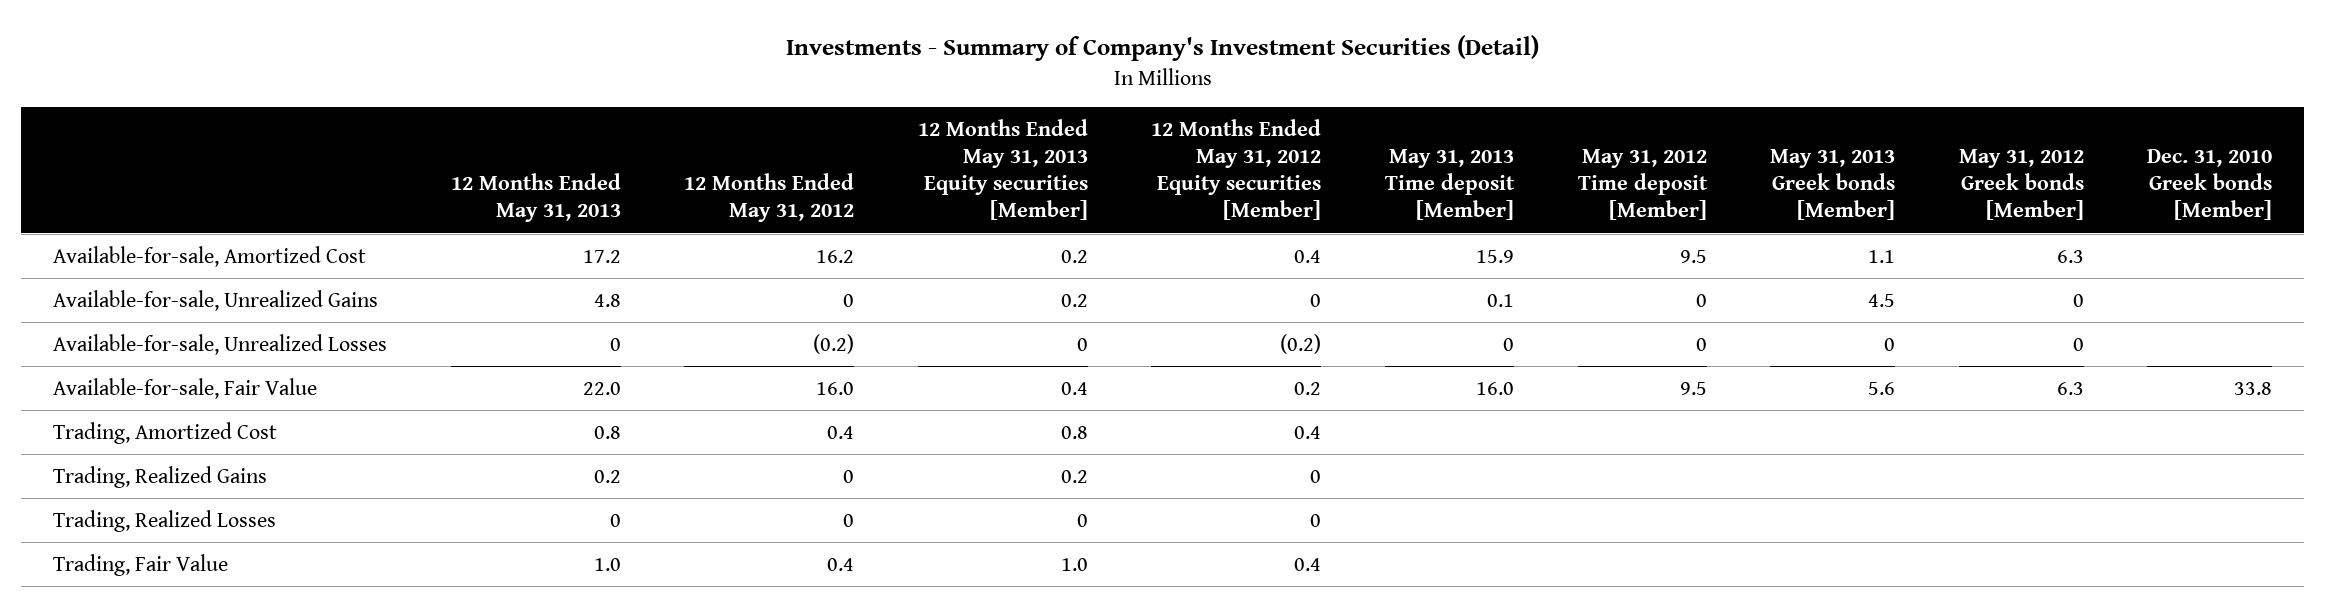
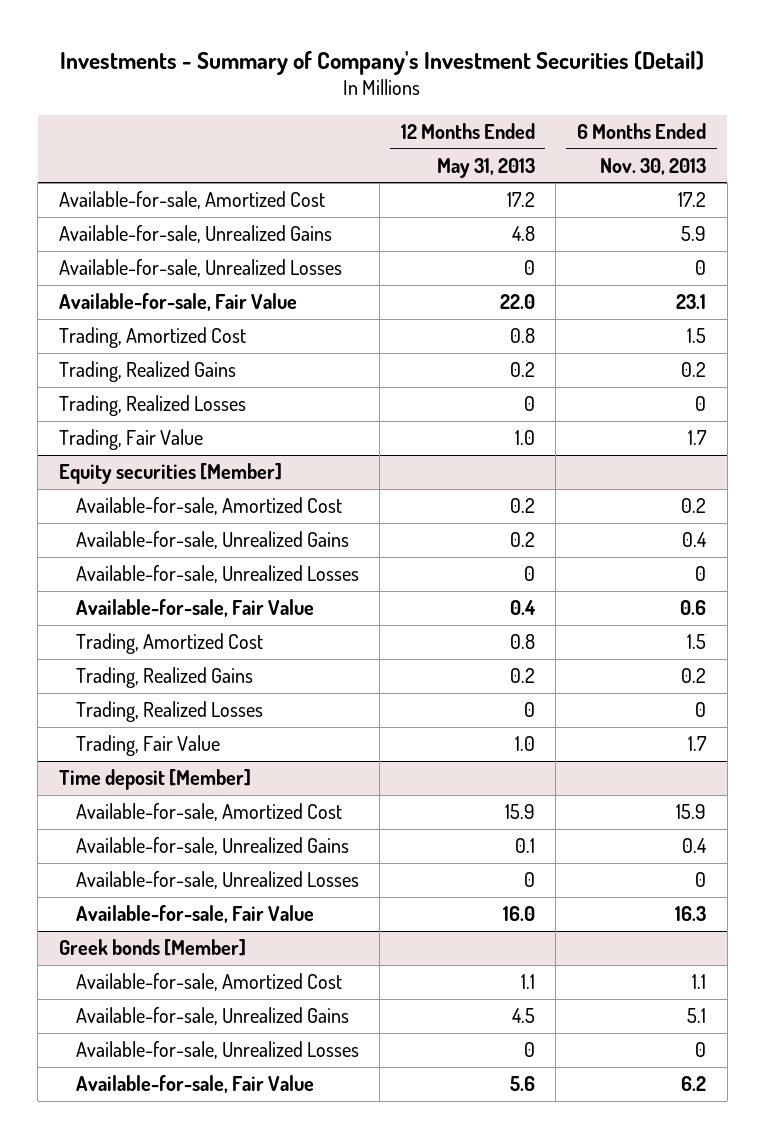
- | 12 Months Ended May 31, 2013 | 12 Months Ended May 31, 2012 | 12 Months Ended May 31, 2013 Equity securities [Member] | 12 Months Ended May 31, 2012 Equity securities [Member] | May 31, 2013 Time deposit [Member] | May 31, 2012 Time deposit [Member] | May 31, 2013 Greek bonds [Member] | May 31, 2012 Greek bonds [Member] | Dec. 31, 2010 Greek bonds [Member]
+ | 12 Months Ended May 31, 2013 | 6 Months Ended Nov. 30, 2013
+ Equity securities [Member]
+ Available-for-sale, Amortized Cost | 0.2 | 0.2
+ Available-for-sale, Unrealized Gains | 0.2 | 0.4
+ Available-for-sale, Unrealized Losses | 0 | 0
+ Available-for-sale, Fair Value | 0.4 | 0.6
+ Trading, Amortized Cost | 0.8 | 1.5
+ Trading, Realized Gains | 0.2 | 0.2
+ Trading, Realized Losses | 0 | 0
+ Trading, Fair Value | 1.0 | 1.7
+ Time deposit [Member]
+ Available-for-sale, Amortized Cost | 15.9 | 15.9
+ Available-for-sale, Unrealized Gains | 0.1 | 0.4
+ Available-for-sale, Unrealized Losses | 0 | 0
+ Available-for-sale, Fair Value | 16.0 | 16.3
+ Greek bonds [Member]
+ Available-for-sale, Amortized Cost | 1.1 | 1.1
+ Available-for-sale, Unrealized Gains | 4.5 | 5.1
+ Available-for-sale, Unrealized Losses | 0 | 0
+ Available-for-sale, Fair Value | 5.6 | 6.2

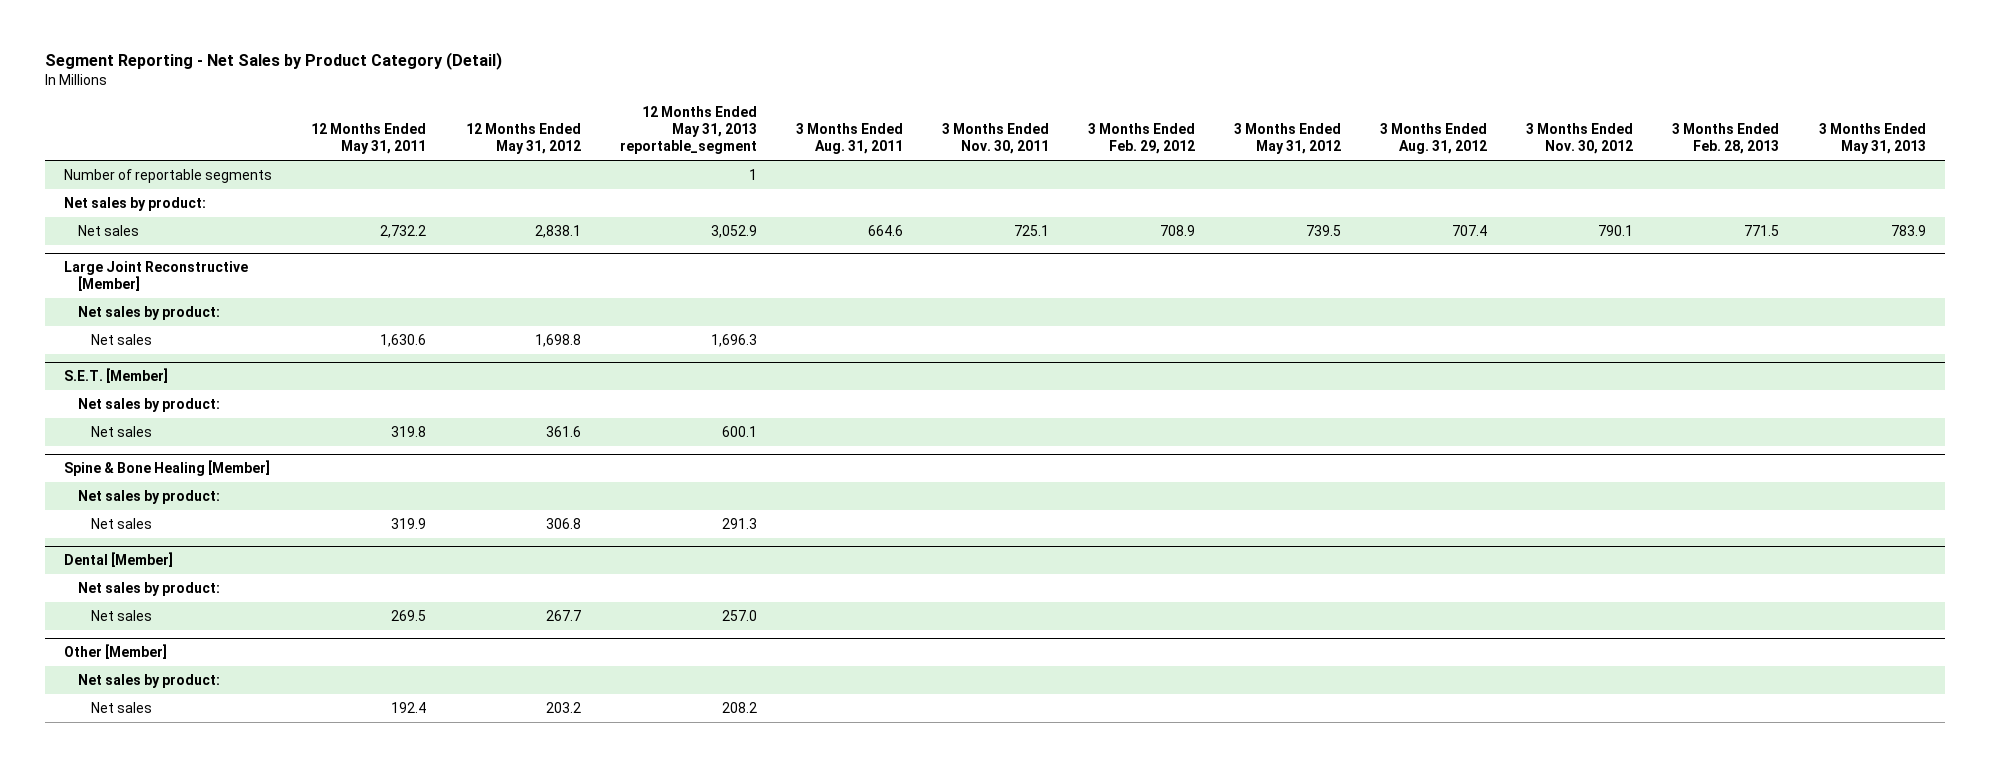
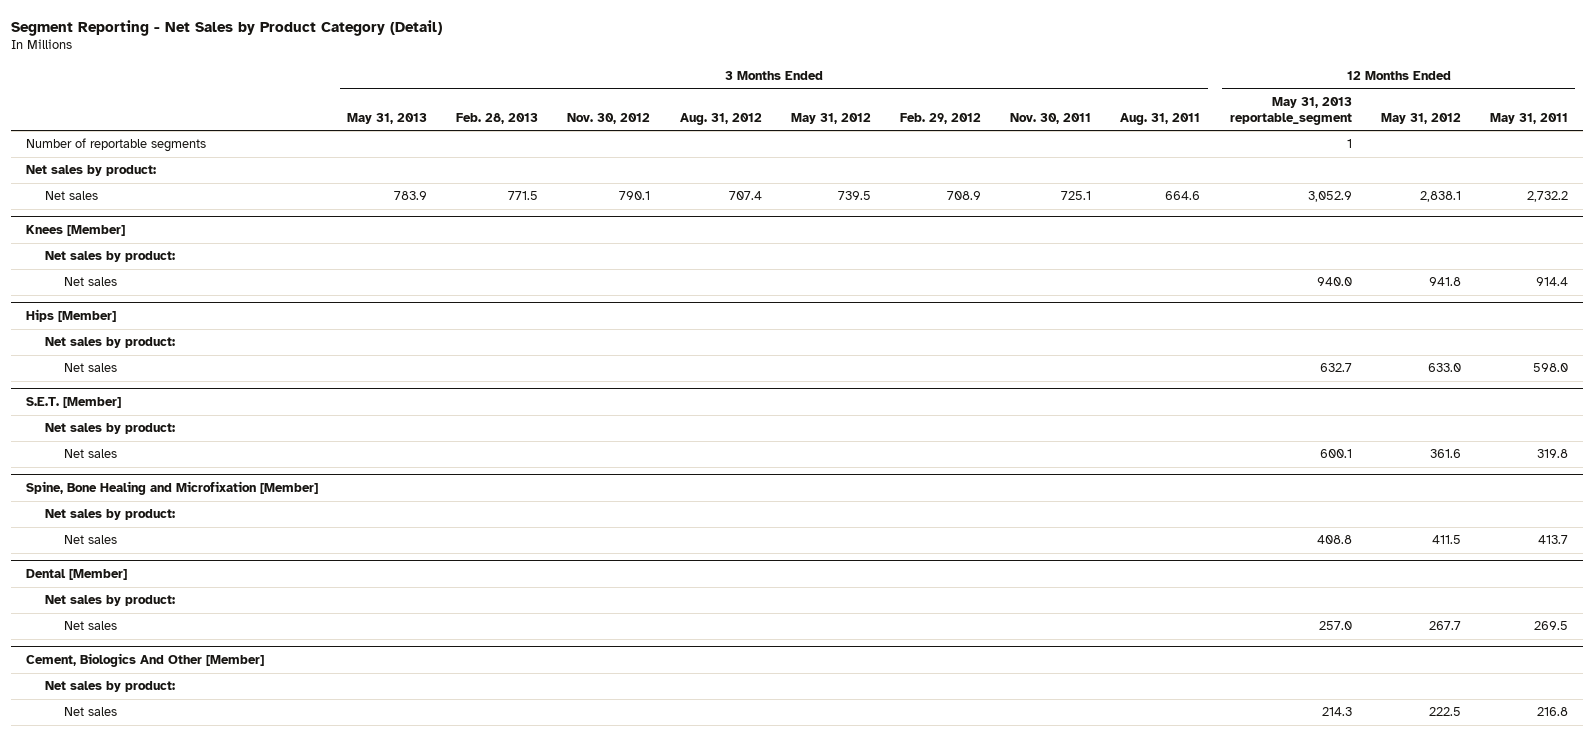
- | 12 Months Ended May 31, 2011 | 12 Months Ended May 31, 2012 | 12 Months Ended May 31, 2013 reportable_segment | 3 Months Ended Aug. 31, 2011 | 3 Months Ended Nov. 30, 2011 | 3 Months Ended Feb. 29, 2012 | 3 Months Ended May 31, 2012 | 3 Months Ended Aug. 31, 2012 | 3 Months Ended Nov. 30, 2012 | 3 Months Ended Feb. 28, 2013 | 3 Months Ended May 31, 2013
+ | 3 Months Ended May 31, 2013 | 3 Months Ended Feb. 28, 2013 | 3 Months Ended Nov. 30, 2012 | 3 Months Ended Aug. 31, 2012 | 3 Months Ended May 31, 2012 | 3 Months Ended Feb. 29, 2012 | 3 Months Ended Nov. 30, 2011 | 3 Months Ended Aug. 31, 2011 | 12 Months Ended May 31, 2013 reportable_segment | 12 Months Ended May 31, 2012 | 12 Months Ended May 31, 2011
- Large Joint Reconstructive [Member]
+ Knees [Member]
- Net sales | 1,630.6 | 1,698.8 | 1,696.3 | | | | | | | |
+ Net sales | | | | | | | | | 940.0 | 941.8 | 914.4
+ Hips [Member]
+ Net sales by product:
+ Net sales | | | | | | | | | 632.7 | 633.0 | 598.0
- Spine & Bone Healing [Member]
+ Spine, Bone Healing and Microfixation [Member]
- Net sales | 319.9 | 306.8 | 291.3 | | | | | | | |
+ Net sales | | | | | | | | | 408.8 | 411.5 | 413.7
- Other [Member]
+ Cement, Biologics And Other [Member]
- Net sales | 192.4 | 203.2 | 208.2 | | | | | | | |
+ Net sales | | | | | | | | | 214.3 | 222.5 | 216.8

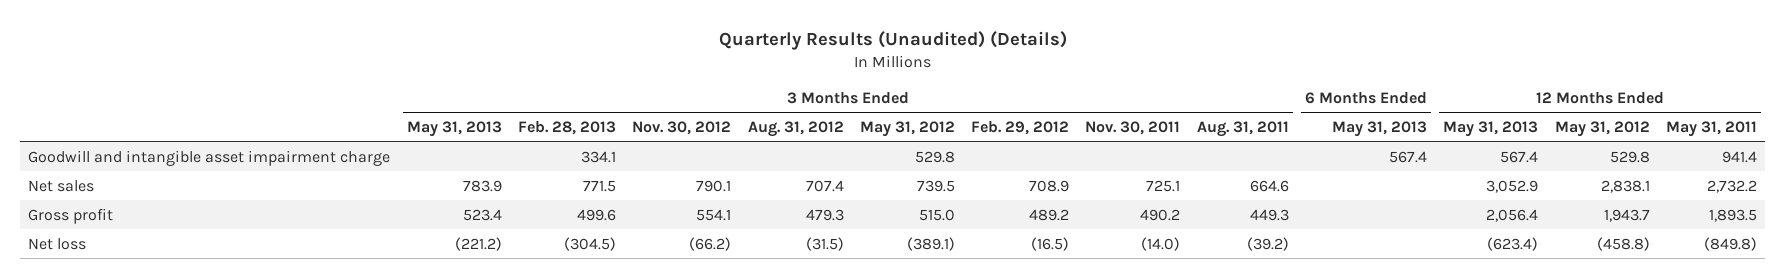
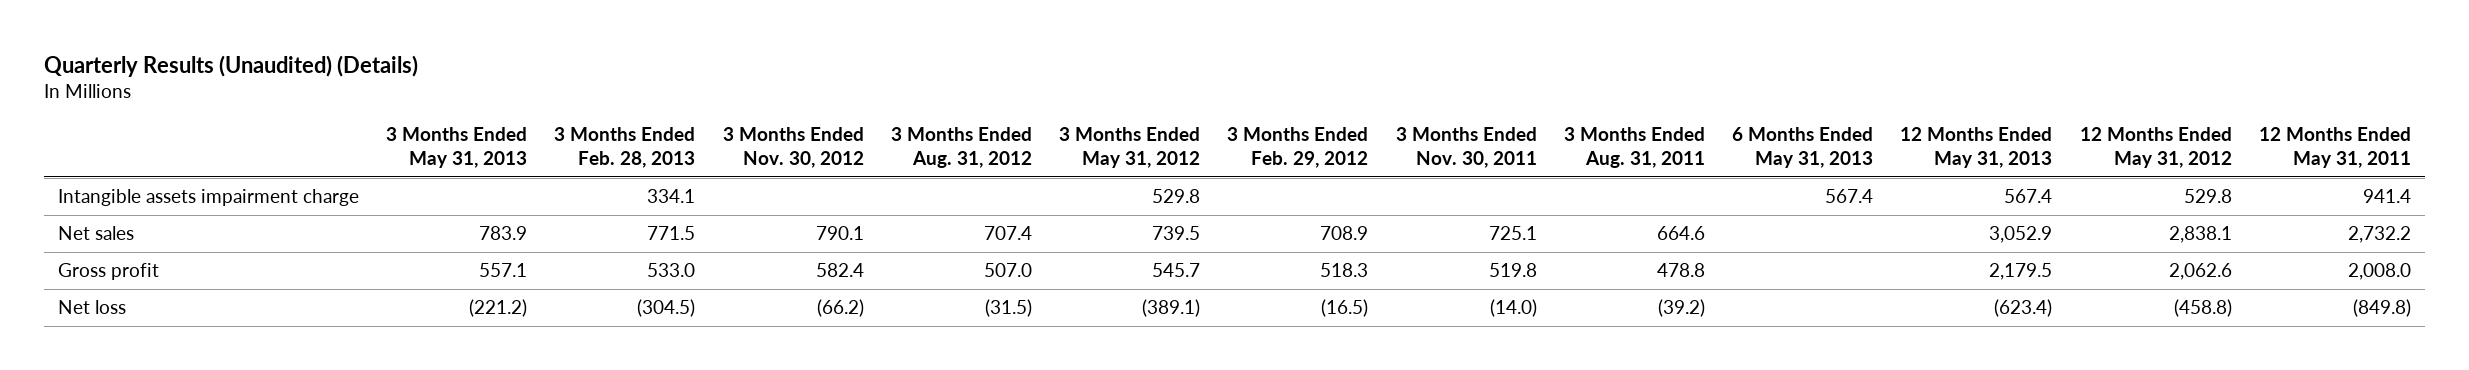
- Goodwill and intangible asset impairment charge | | 334.1 | | | 529.8 | | | | 567.4 | 567.4 | 529.8 | 941.4
+ Intangible assets impairment charge | | 334.1 | | | 529.8 | | | | 567.4 | 567.4 | 529.8 | 941.4
- Gross profit | 523.4 | 499.6 | 554.1 | 479.3 | 515.0 | 489.2 | 490.2 | 449.3 | | 2,056.4 | 1,943.7 | 1,893.5
+ Gross profit | 557.1 | 533.0 | 582.4 | 507.0 | 545.7 | 518.3 | 519.8 | 478.8 | | 2,179.5 | 2,062.6 | 2,008.0

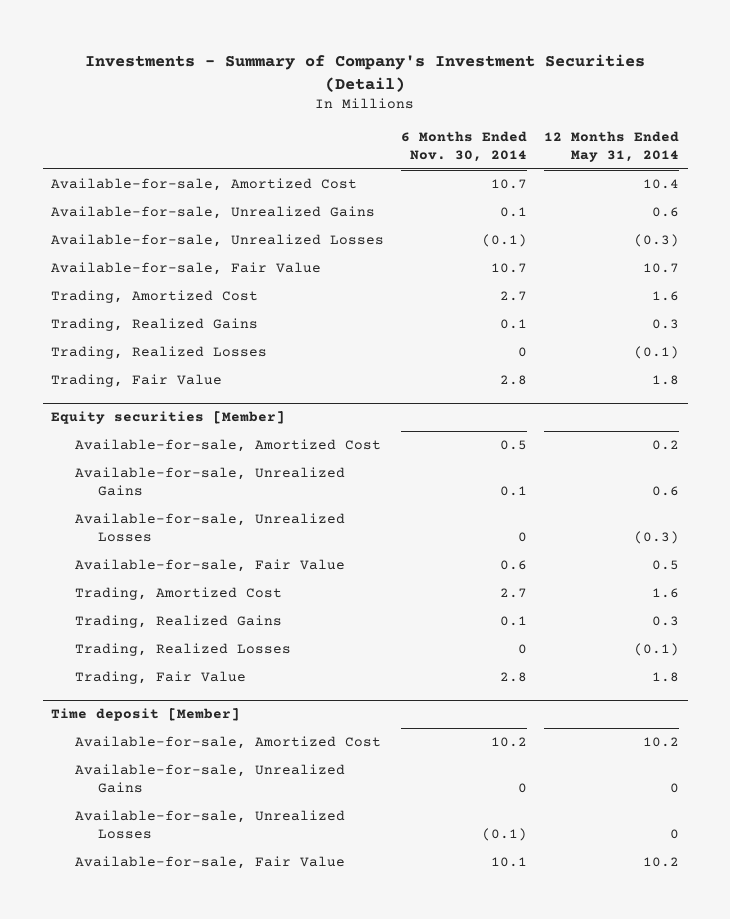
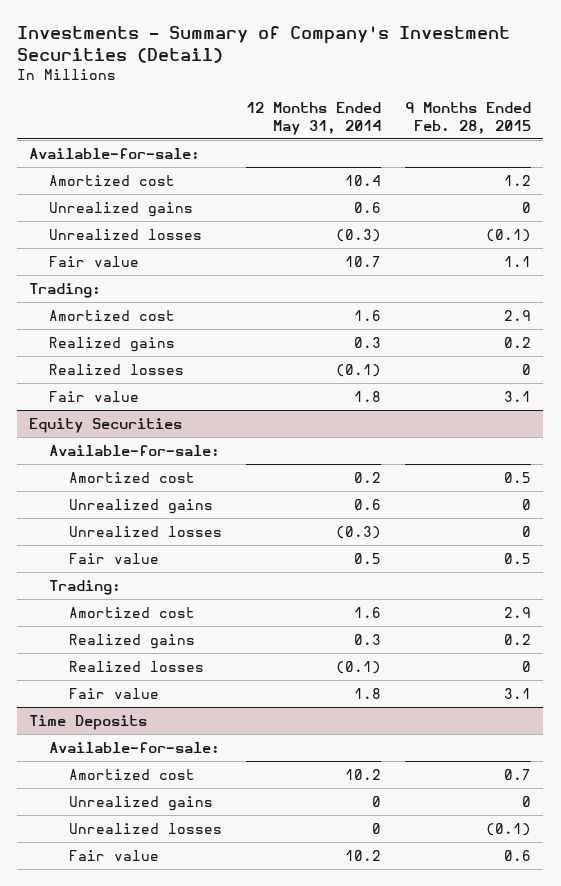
- | 6 Months Ended Nov. 30, 2014 | 12 Months Ended May 31, 2014
+ | 12 Months Ended May 31, 2014 | 9 Months Ended Feb. 28, 2015
- Available-for-sale, Amortized Cost | 10.7 | 10.4
- Available-for-sale, Unrealized Gains | 0.1 | 0.6
- Available-for-sale, Unrealized Losses | (0.1) | (0.3)
- Available-for-sale, Fair Value | 10.7 | 10.7
- Trading, Amortized Cost | 2.7 | 1.6
- Trading, Realized Gains | 0.1 | 0.3
- Trading, Realized Losses | 0 | (0.1)
- Trading, Fair Value | 2.8 | 1.8
- Equity securities [Member]
- Available-for-sale, Amortized Cost | 0.5 | 0.2
- Available-for-sale, Unrealized Gains | 0.1 | 0.6
- Available-for-sale, Unrealized Losses | 0 | (0.3)
- Available-for-sale, Fair Value | 0.6 | 0.5
- Trading, Amortized Cost | 2.7 | 1.6
- Trading, Realized Gains | 0.1 | 0.3
- Trading, Realized Losses | 0 | (0.1)
- Trading, Fair Value | 2.8 | 1.8
- Time deposit [Member]
- Available-for-sale, Amortized Cost | 10.2 | 10.2
- Available-for-sale, Unrealized Gains | 0 | 0
- Available-for-sale, Unrealized Losses | (0.1) | 0
- Available-for-sale, Fair Value | 10.1 | 10.2
+ Available-for-sale:
+ Amortized cost | 10.4 | 1.2
+ Unrealized gains | 0.6 | 0
+ Unrealized losses | (0.3) | (0.1)
+ Fair value | 10.7 | 1.1
+ Trading:
+ Amortized cost | 1.6 | 2.9
+ Realized gains | 0.3 | 0.2
+ Realized losses | (0.1) | 0
+ Fair value | 1.8 | 3.1
+ Equity Securities
+ Available-for-sale:
+ Amortized cost | 0.2 | 0.5
+ Unrealized gains | 0.6 | 0
+ Unrealized losses | (0.3) | 0
+ Fair value | 0.5 | 0.5
+ Trading:
+ Amortized cost | 1.6 | 2.9
+ Realized gains | 0.3 | 0.2
+ Realized losses | (0.1) | 0
+ Fair value | 1.8 | 3.1
+ Time Deposits
+ Available-for-sale:
+ Amortized cost | 10.2 | 0.7
+ Unrealized gains | 0 | 0
+ Unrealized losses | 0 | (0.1)
+ Fair value | 10.2 | 0.6

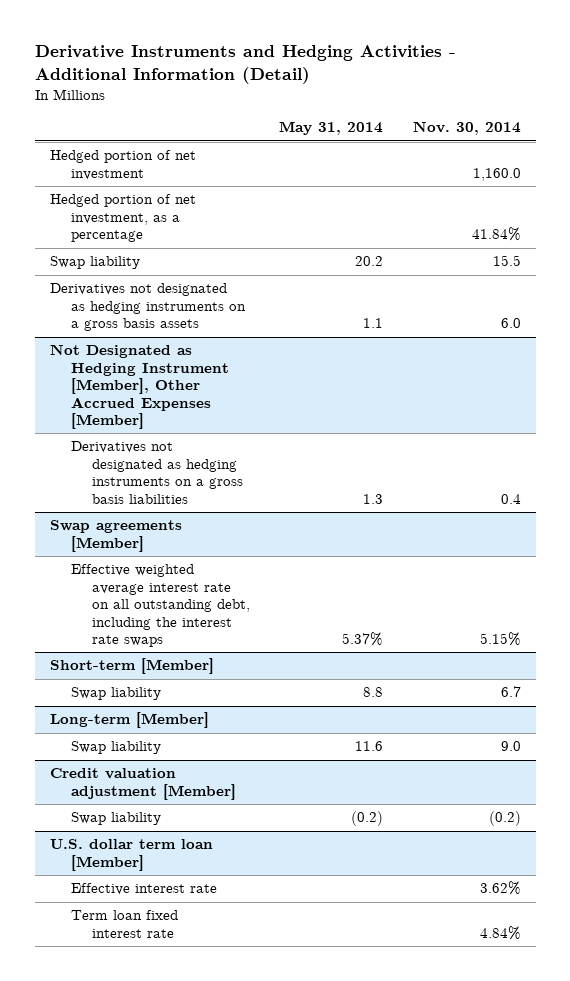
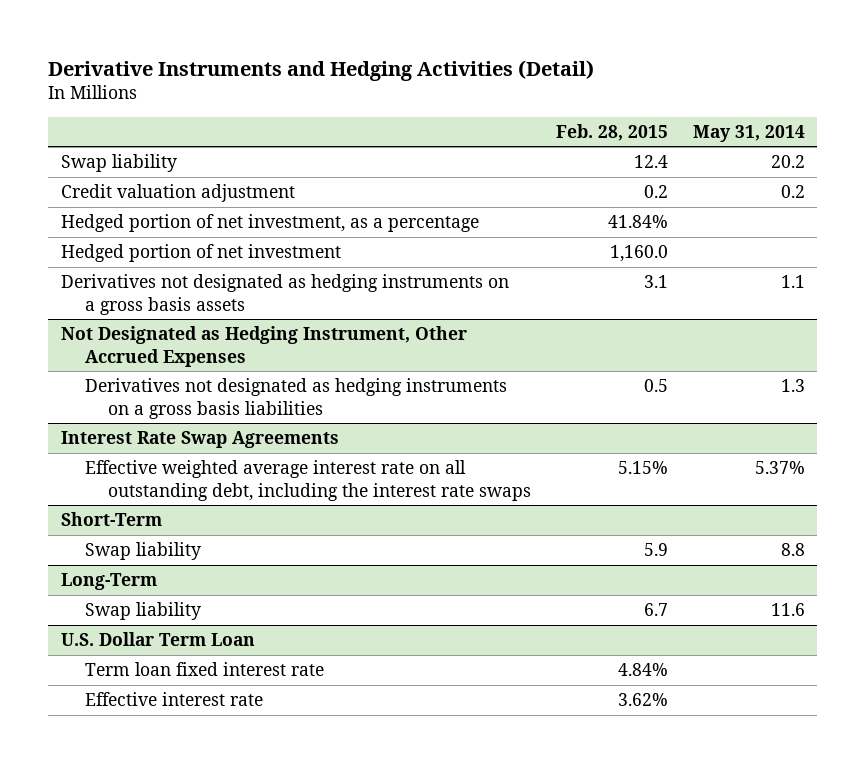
- Derivative Instruments and Hedging Activities - Additional Information (Detail)
+ Derivative Instruments and Hedging Activities (Detail)
- | May 31, 2014 | Nov. 30, 2014
+ | Feb. 28, 2015 | May 31, 2014
+ Credit valuation adjustment | 0.2 | 0.2
moved down: Hedged portion of net investment, as a percentage | 41.84% |
moved down: Hedged portion of net investment | 1,160.0 |
- Not Designated as Hedging Instrument [Member], Other Accrued Expenses [Member]
+ Not Designated as Hedging Instrument, Other Accrued Expenses
- Swap agreements [Member]
+ Interest Rate Swap Agreements
- Short-term [Member]
+ Short-Term
- Long-term [Member]
+ Long-Term
- Credit valuation adjustment [Member]
- Swap liability | (0.2) | (0.2)
- U.S. dollar term loan [Member]
- Effective interest rate | | 3.62%
+ U.S. Dollar Term Loan
+ Effective interest rate | 3.62% |

